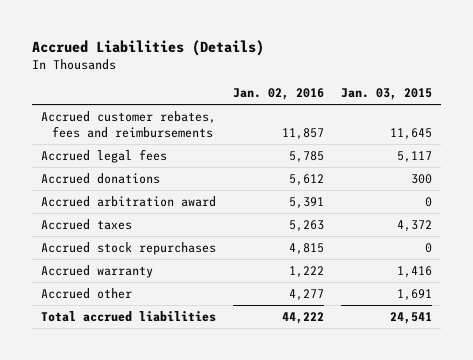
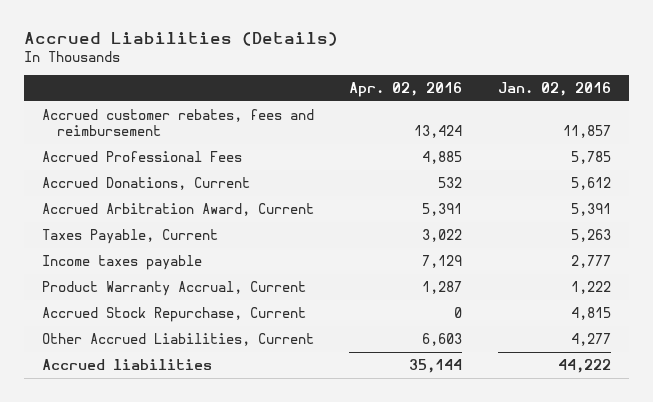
- | Jan. 02, 2016 | Jan. 03, 2015
+ | Apr. 02, 2016 | Jan. 02, 2016
- Accrued customer rebates, fees and reimbursements | 11,857 | 11,645
- Accrued legal fees | 5,785 | 5,117
- Accrued donations | 5,612 | 300
- Accrued arbitration award | 5,391 | 0
- Accrued taxes | 5,263 | 4,372
- Accrued stock repurchases | 4,815 | 0
- Accrued warranty | 1,222 | 1,416
- Accrued other | 4,277 | 1,691
- Total accrued liabilities | 44,222 | 24,541
+ Accrued customer rebates, fees and reimbursement | 13,424 | 11,857
+ Accrued Professional Fees | 4,885 | 5,785
+ Accrued Donations, Current | 532 | 5,612
+ Accrued Arbitration Award, Current | 5,391 | 5,391
+ Taxes Payable, Current | 3,022 | 5,263
+ Income taxes payable | 7,129 | 2,777
+ Product Warranty Accrual, Current | 1,287 | 1,222
+ Accrued Stock Repurchase, Current | 0 | 4,815
+ Other Accrued Liabilities, Current | 6,603 | 4,277
+ Accrued liabilities | 35,144 | 44,222

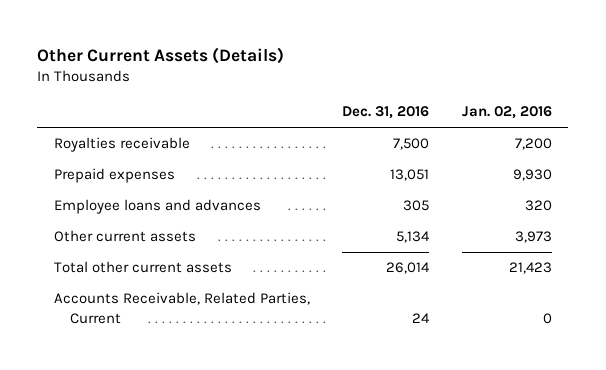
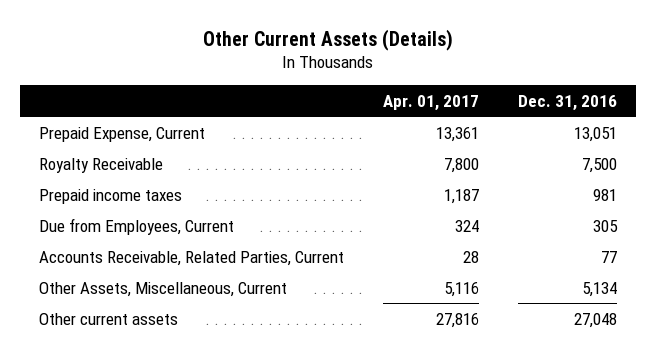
- | Dec. 31, 2016 | Jan. 02, 2016
+ | Apr. 01, 2017 | Dec. 31, 2016
- Royalties receivable | 7,500 | 7,200
- Prepaid expenses | 13,051 | 9,930
- Employee loans and advances | 305 | 320
- Other current assets | 5,134 | 3,973
- Total other current assets | 26,014 | 21,423
- Accounts Receivable, Related Parties, Current | 24 | 0
+ Prepaid Expense, Current | 13,361 | 13,051
+ Royalty Receivable | 7,800 | 7,500
+ Prepaid income taxes | 1,187 | 981
+ Due from Employees, Current | 324 | 305
+ Accounts Receivable, Related Parties, Current | 28 | 77
+ Other Assets, Miscellaneous, Current | 5,116 | 5,134
+ Other current assets | 27,816 | 27,048

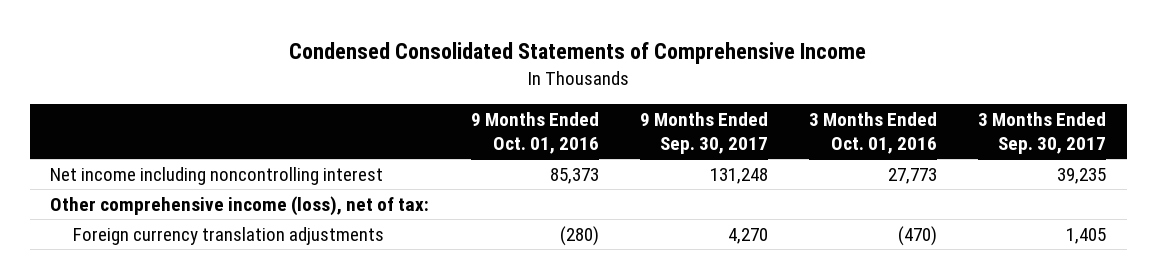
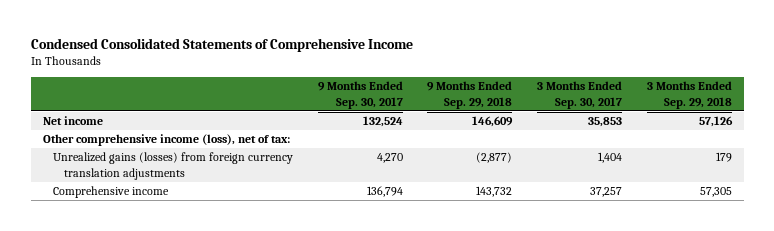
- | 9 Months Ended Oct. 01, 2016 | 9 Months Ended Sep. 30, 2017 | 3 Months Ended Oct. 01, 2016 | 3 Months Ended Sep. 30, 2017
+ | 9 Months Ended Sep. 30, 2017 | 9 Months Ended Sep. 29, 2018 | 3 Months Ended Sep. 30, 2017 | 3 Months Ended Sep. 29, 2018
- Net income including noncontrolling interest | 85,373 | 131,248 | 27,773 | 39,235
+ Net income | 132,524 | 146,609 | 35,853 | 57,126
- Foreign currency translation adjustments | (280) | 4,270 | (470) | 1,405
+ Unrealized gains (losses) from foreign currency translation adjustments | 4,270 | (2,877) | 1,404 | 179
+ Comprehensive income | 136,794 | 143,732 | 37,257 | 57,305

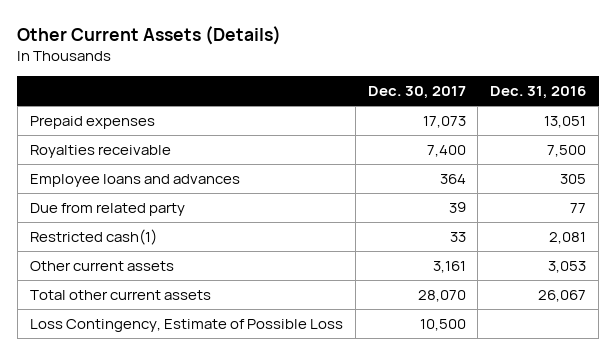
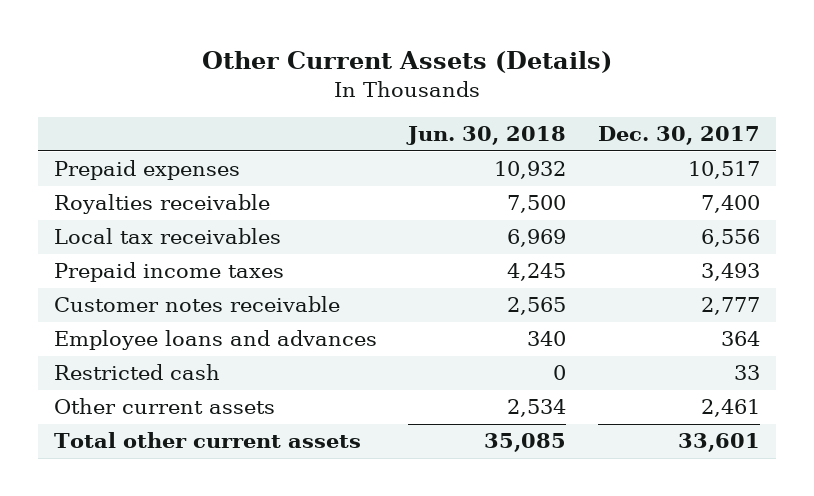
- | Dec. 30, 2017 | Dec. 31, 2016
+ | Jun. 30, 2018 | Dec. 30, 2017
- Prepaid expenses | 17,073 | 13,051
+ Prepaid expenses | 10,932 | 10,517
+ Local tax receivables | 6,969 | 6,556
+ Prepaid income taxes | 4,245 | 3,493
+ Customer notes receivable | 2,565 | 2,777
- Due from related party | 39 | 77
- Restricted cash(1) | 33 | 2,081
- Other current assets | 3,161 | 3,053
- Total other current assets | 28,070 | 26,067
- Loss Contingency, Estimate of Possible Loss | 10,500 |
+ Restricted cash | 0 | 33
+ Other current assets | 2,534 | 2,461
+ Total other current assets | 35,085 | 33,601

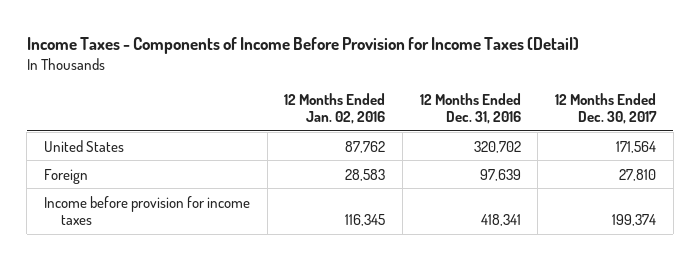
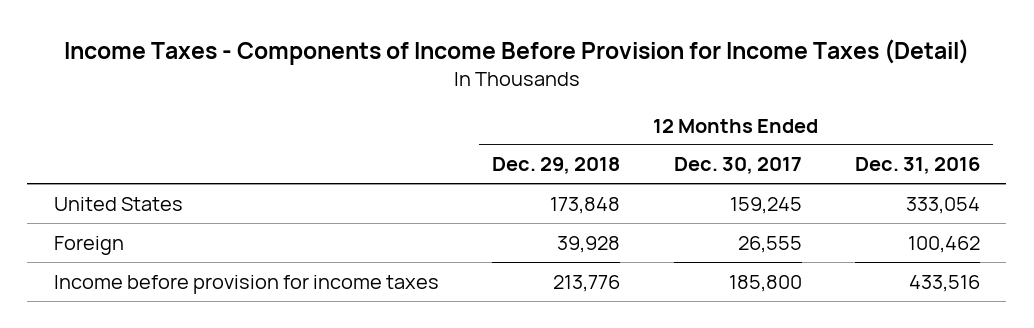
- | 12 Months Ended Jan. 02, 2016 | 12 Months Ended Dec. 31, 2016 | 12 Months Ended Dec. 30, 2017
+ | 12 Months Ended Dec. 29, 2018 | 12 Months Ended Dec. 30, 2017 | 12 Months Ended Dec. 31, 2016
- United States | 87,762 | 320,702 | 171,564
- Foreign | 28,583 | 97,639 | 27,810
- Income before provision for income taxes | 116,345 | 418,341 | 199,374
+ United States | 173,848 | 159,245 | 333,054
+ Foreign | 39,928 | 26,555 | 100,462
+ Income before provision for income taxes | 213,776 | 185,800 | 433,516

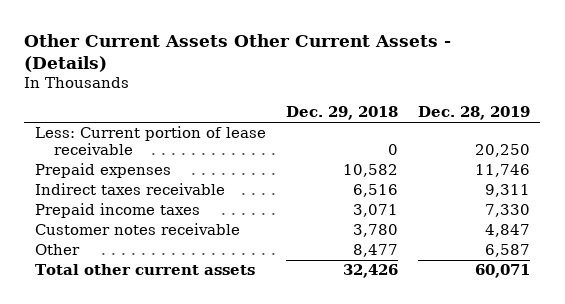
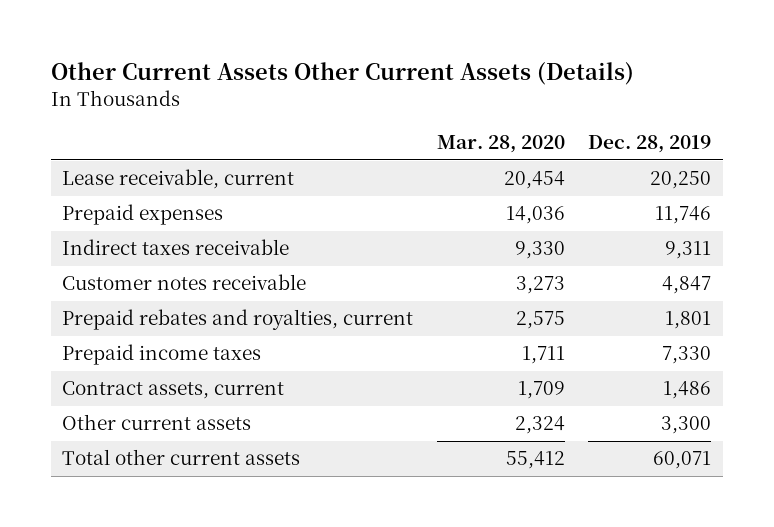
- Other Current Assets Other Current Assets - (Details)
+ Other Current Assets Other Current Assets (Details)
- | Dec. 29, 2018 | Dec. 28, 2019
+ | Mar. 28, 2020 | Dec. 28, 2019
- Less: Current portion of lease receivable | 0 | 20,250
+ Lease receivable, current | 20,454 | 20,250
- Other | 8,477 | 6,587
+ Prepaid rebates and royalties, current | 2,575 | 1,801
moved down: Prepaid income taxes | 1,711 | 7,330
+ Contract assets, current | 1,709 | 1,486
+ Other current assets | 2,324 | 3,300

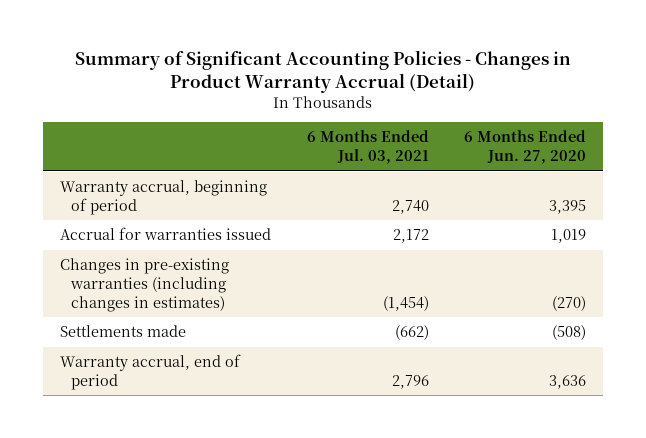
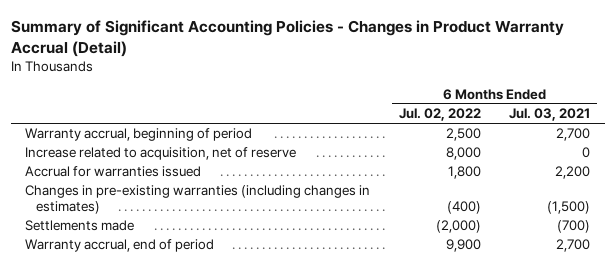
- | 6 Months Ended Jul. 03, 2021 | 6 Months Ended Jun. 27, 2020
+ | 6 Months Ended Jul. 02, 2022 | 6 Months Ended Jul. 03, 2021
- Warranty accrual, beginning of period | 2,740 | 3,395
- Accrual for warranties issued | 2,172 | 1,019
- Changes in pre-existing warranties (including changes in estimates) | (1,454) | (270)
- Settlements made | (662) | (508)
- Warranty accrual, end of period | 2,796 | 3,636
+ Warranty accrual, beginning of period | 2,500 | 2,700
+ Increase related to acquisition, net of reserve | 8,000 | 0
+ Accrual for warranties issued | 1,800 | 2,200
+ Changes in pre-existing warranties (including changes in estimates) | (400) | (1,500)
+ Settlements made | (2,000) | (700)
+ Warranty accrual, end of period | 9,900 | 2,700

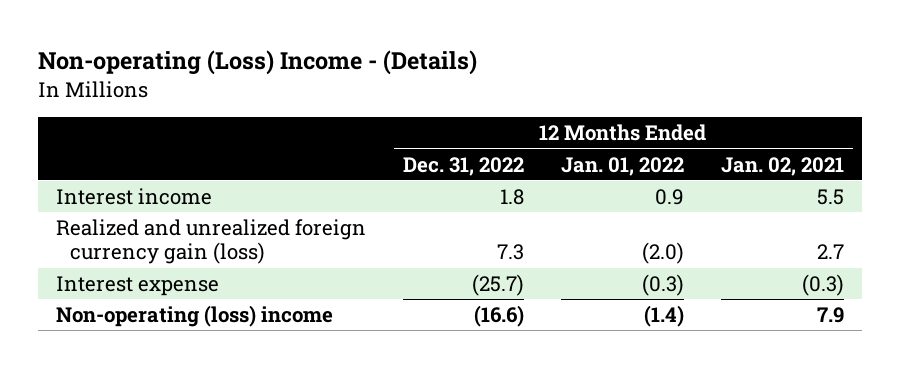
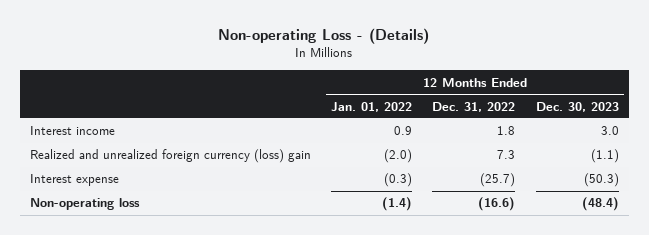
- Non-operating (Loss) Income - (Details)
+ Non-operating Loss - (Details)
- | 12 Months Ended Dec. 31, 2022 | 12 Months Ended Jan. 01, 2022 | 12 Months Ended Jan. 02, 2021
+ | 12 Months Ended Jan. 01, 2022 | 12 Months Ended Dec. 31, 2022 | 12 Months Ended Dec. 30, 2023
- Realized and unrealized foreign currency gain (loss) | 7.3 | (2.0) | 2.7
+ Realized and unrealized foreign currency (loss) gain | (2.0) | 7.3 | (1.1)
- Non-operating (loss) income | (16.6) | (1.4) | 7.9
+ Non-operating loss | (1.4) | (16.6) | (48.4)

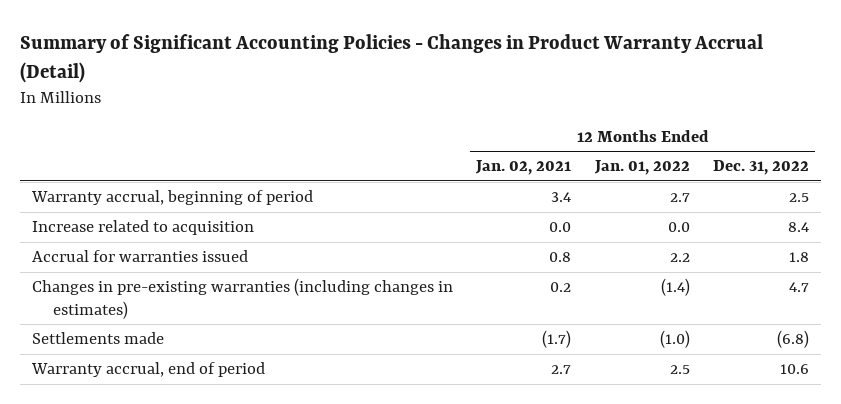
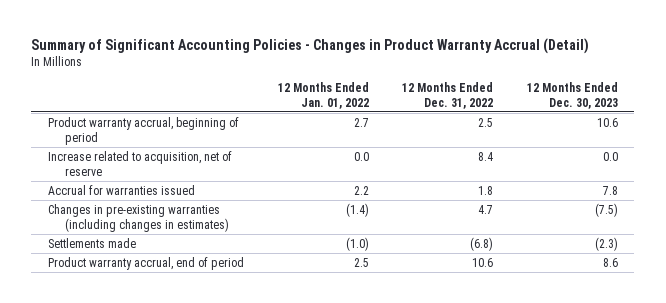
- | 12 Months Ended Jan. 02, 2021 | 12 Months Ended Jan. 01, 2022 | 12 Months Ended Dec. 31, 2022
+ | 12 Months Ended Jan. 01, 2022 | 12 Months Ended Dec. 31, 2022 | 12 Months Ended Dec. 30, 2023
- Warranty accrual, beginning of period | 3.4 | 2.7 | 2.5
- Increase related to acquisition | 0.0 | 0.0 | 8.4
+ Product warranty accrual, beginning of period | 2.7 | 2.5 | 10.6
+ Increase related to acquisition, net of reserve | 0.0 | 8.4 | 0.0
- Warranty accrual, end of period | 2.7 | 2.5 | 10.6
+ Product warranty accrual, end of period | 2.5 | 10.6 | 8.6

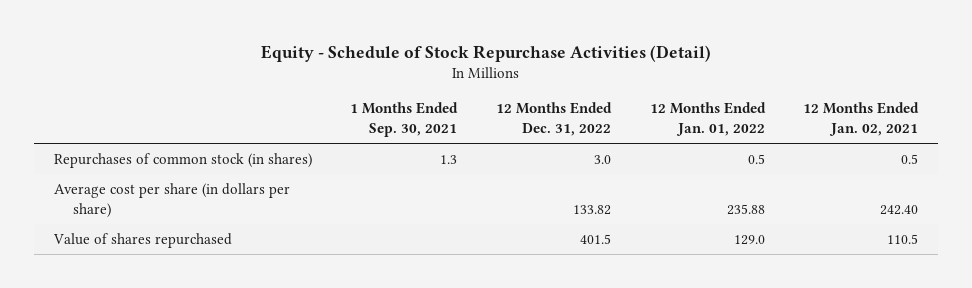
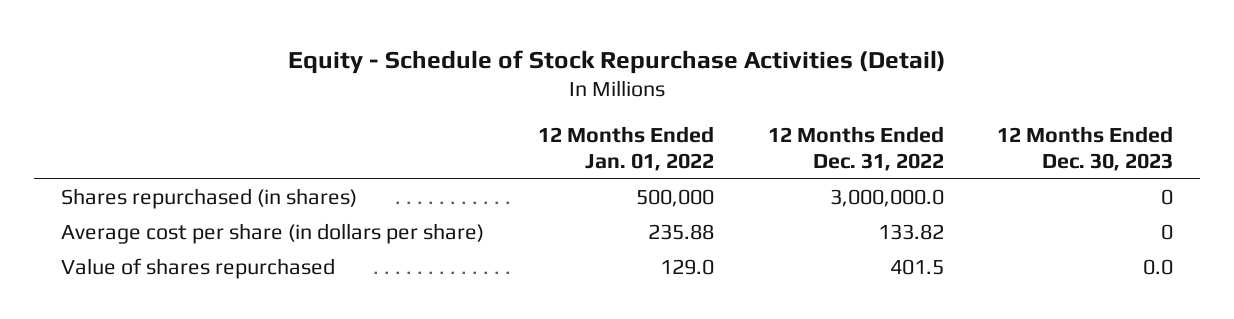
- | 1 Months Ended Sep. 30, 2021 | 12 Months Ended Dec. 31, 2022 | 12 Months Ended Jan. 01, 2022 | 12 Months Ended Jan. 02, 2021
+ | 12 Months Ended Jan. 01, 2022 | 12 Months Ended Dec. 31, 2022 | 12 Months Ended Dec. 30, 2023
- Repurchases of common stock (in shares) | 1.3 | 3.0 | 0.5 | 0.5
+ Shares repurchased (in shares) | 500,000 | 3,000,000.0 | 0

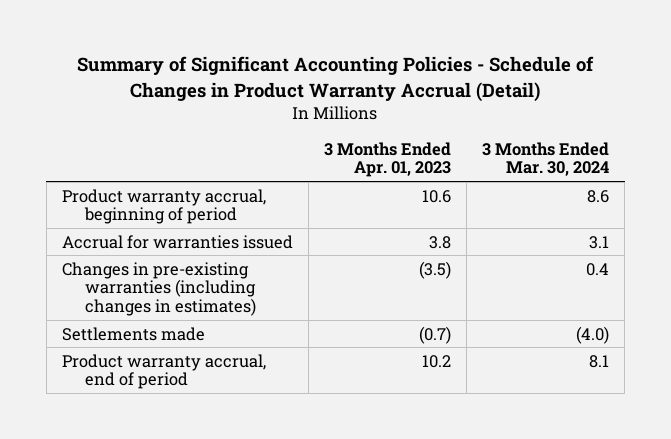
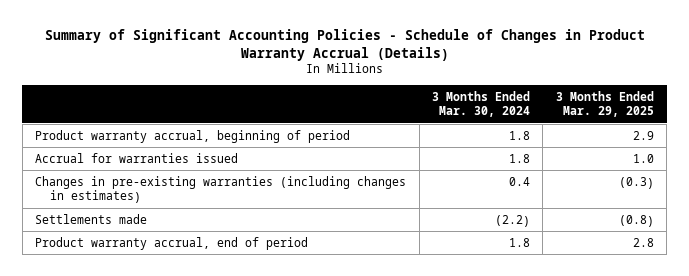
- Summary of Significant Accounting Policies - Schedule of Changes in Product Warranty Accrual (Detail)
+ Summary of Significant Accounting Policies - Schedule of Changes in Product Warranty Accrual (Details)
- | 3 Months Ended Apr. 01, 2023 | 3 Months Ended Mar. 30, 2024
+ | 3 Months Ended Mar. 30, 2024 | 3 Months Ended Mar. 29, 2025
- Product warranty accrual, beginning of period | 10.6 | 8.6
- Accrual for warranties issued | 3.8 | 3.1
+ Product warranty accrual, beginning of period | 1.8 | 2.9
+ Accrual for warranties issued | 1.8 | 1.0
- Settlements made | (0.7) | (4.0)
- Product warranty accrual, end of period | 10.2 | 8.1
+ Settlements made | (2.2) | (0.8)
+ Product warranty accrual, end of period | 1.8 | 2.8

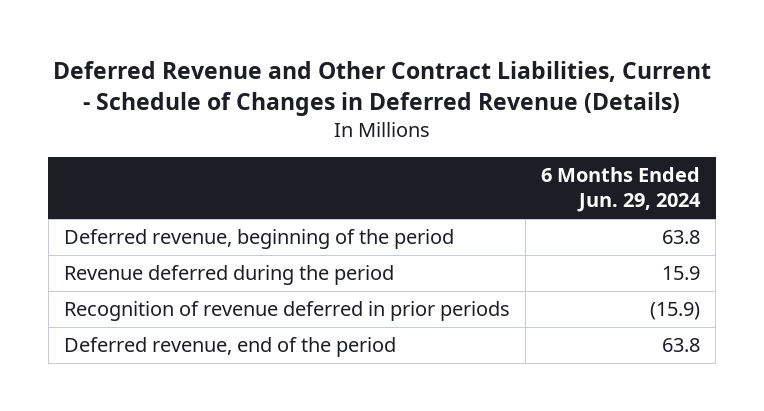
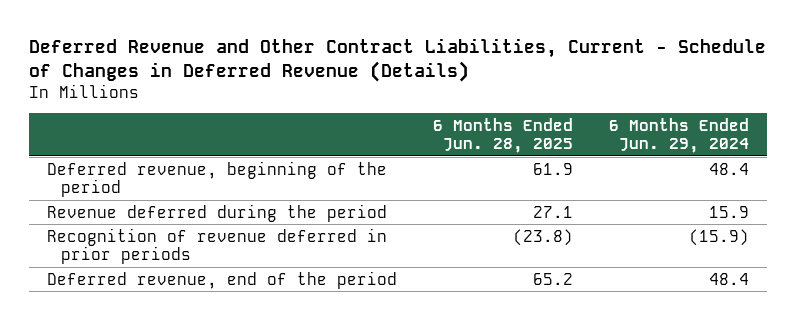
- | 6 Months Ended Jun. 29, 2024
+ | 6 Months Ended Jun. 28, 2025 | 6 Months Ended Jun. 29, 2024
- Deferred revenue, beginning of the period | 63.8
+ Deferred revenue, beginning of the period | 61.9 | 48.4
- Deferred revenue, end of the period | 63.8
+ Deferred revenue, end of the period | 65.2 | 48.4

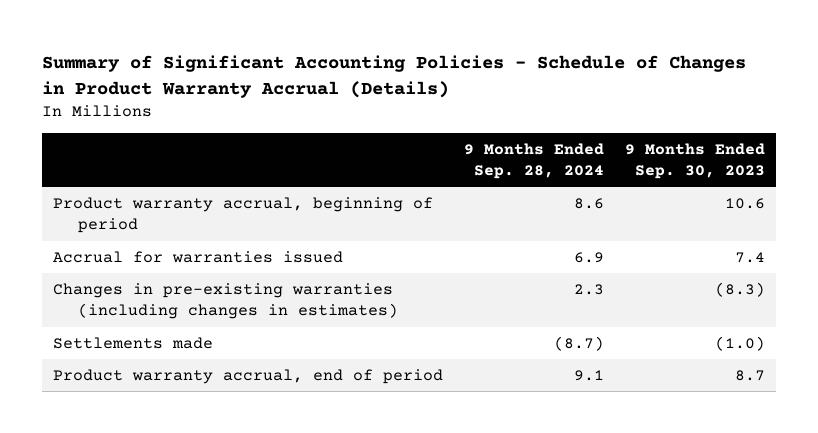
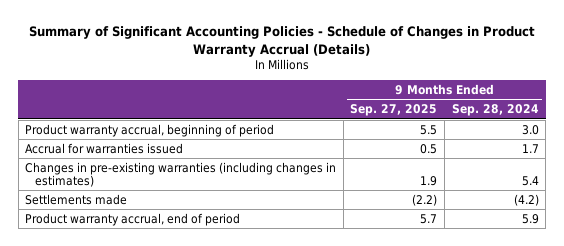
- | 9 Months Ended Sep. 28, 2024 | 9 Months Ended Sep. 30, 2023
+ | 9 Months Ended Sep. 27, 2025 | 9 Months Ended Sep. 28, 2024
- Product warranty accrual, beginning of period | 8.6 | 10.6
- Accrual for warranties issued | 6.9 | 7.4
- Changes in pre-existing warranties (including changes in estimates) | 2.3 | (8.3)
- Settlements made | (8.7) | (1.0)
- Product warranty accrual, end of period | 9.1 | 8.7
+ Product warranty accrual, beginning of period | 5.5 | 3.0
+ Accrual for warranties issued | 0.5 | 1.7
+ Changes in pre-existing warranties (including changes in estimates) | 1.9 | 5.4
+ Settlements made | (2.2) | (4.2)
+ Product warranty accrual, end of period | 5.7 | 5.9

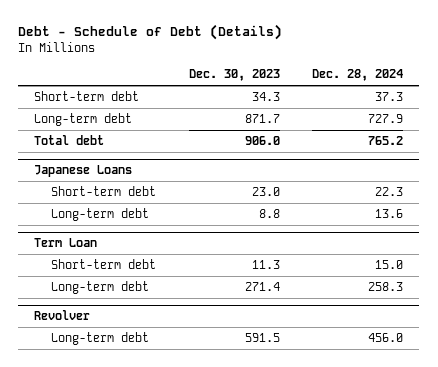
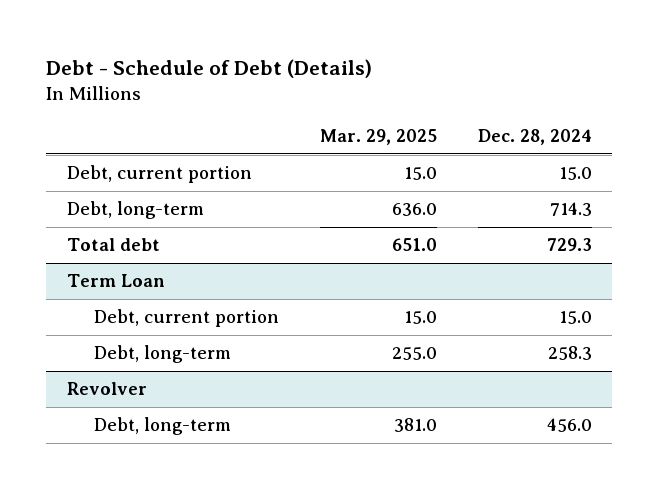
- | Dec. 30, 2023 | Dec. 28, 2024
+ | Mar. 29, 2025 | Dec. 28, 2024
- Short-term debt | 34.3 | 37.3
- Long-term debt | 871.7 | 727.9
- Total debt | 906.0 | 765.2
- Japanese Loans
- Short-term debt | 23.0 | 22.3
- Long-term debt | 8.8 | 13.6
+ Debt, current portion | 15.0 | 15.0
+ Debt, long-term | 636.0 | 714.3
+ Total debt | 651.0 | 729.3
@ Term Loan
- Short-term debt | 11.3 | 15.0
- Long-term debt | 271.4 | 258.3
+ Debt, current portion | 15.0 | 15.0
+ Debt, long-term | 255.0 | 258.3
@ Revolver
- Long-term debt | 591.5 | 456.0
+ Debt, long-term | 381.0 | 456.0

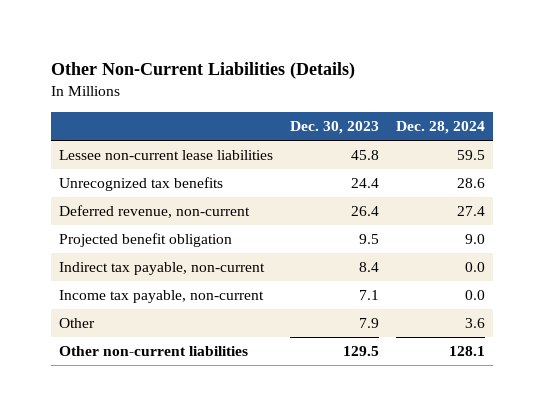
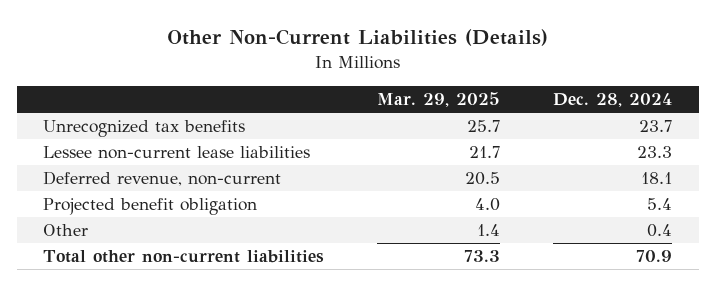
- | Dec. 30, 2023 | Dec. 28, 2024
+ | Mar. 29, 2025 | Dec. 28, 2024
- Lessee non-current lease liabilities | 45.8 | 59.5
- Unrecognized tax benefits | 24.4 | 28.6
- Deferred revenue, non-current | 26.4 | 27.4
- Projected benefit obligation | 9.5 | 9.0
- Indirect tax payable, non-current | 8.4 | 0.0
- Income tax payable, non-current | 7.1 | 0.0
- Other | 7.9 | 3.6
- Other non-current liabilities | 129.5 | 128.1
+ Unrecognized tax benefits | 25.7 | 23.7
+ Lessee non-current lease liabilities | 21.7 | 23.3
+ Deferred revenue, non-current | 20.5 | 18.1
+ Projected benefit obligation | 4.0 | 5.4
+ Other | 1.4 | 0.4
+ Total other non-current liabilities | 73.3 | 70.9

